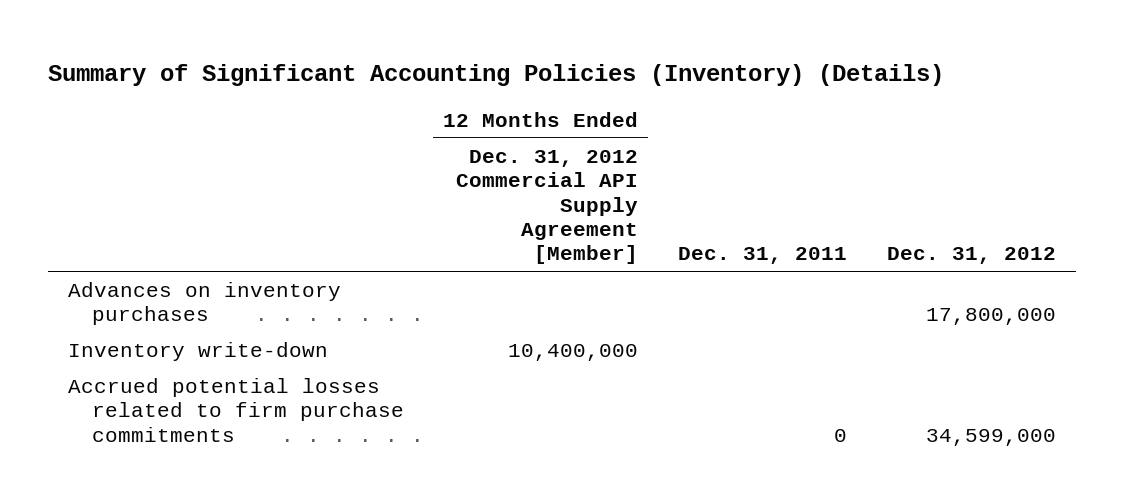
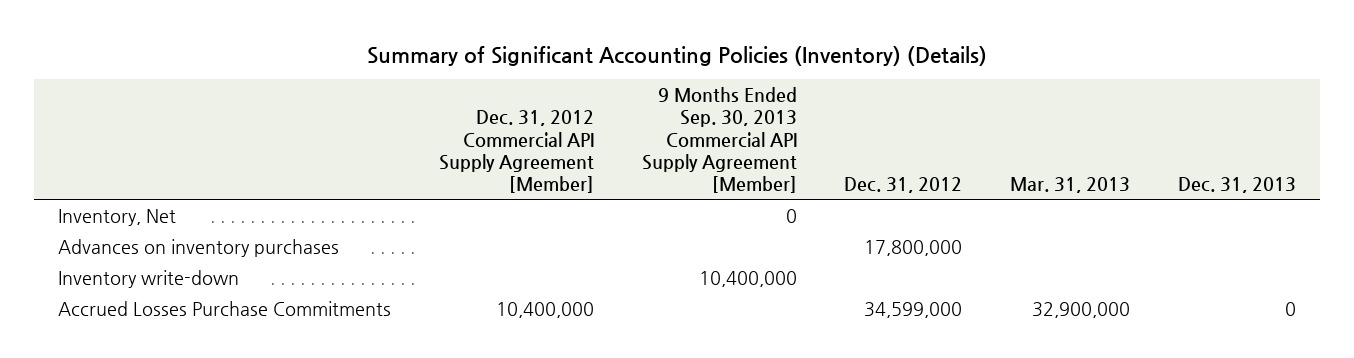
- | 12 Months Ended Dec. 31, 2012 Commercial API Supply Agreement [Member] | Dec. 31, 2011 | Dec. 31, 2012
+ | Dec. 31, 2012 Commercial API Supply Agreement [Member] | 9 Months Ended Sep. 30, 2013 Commercial API Supply Agreement [Member] | Dec. 31, 2012 | Mar. 31, 2013 | Dec. 31, 2013
+ Inventory, Net | | 0 | | |
- Accrued potential losses related to firm purchase commitments | | 0 | 34,599,000
+ Accrued Losses Purchase Commitments | 10,400,000 | | 34,599,000 | 32,900,000 | 0

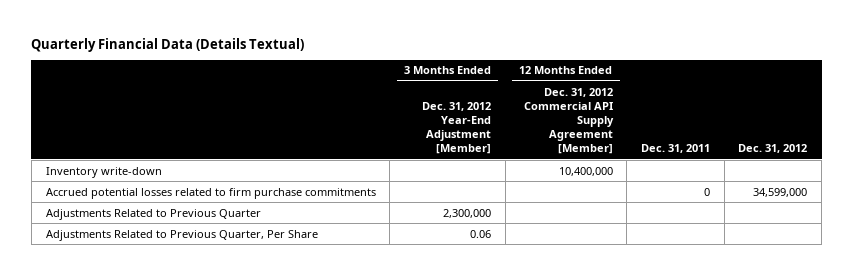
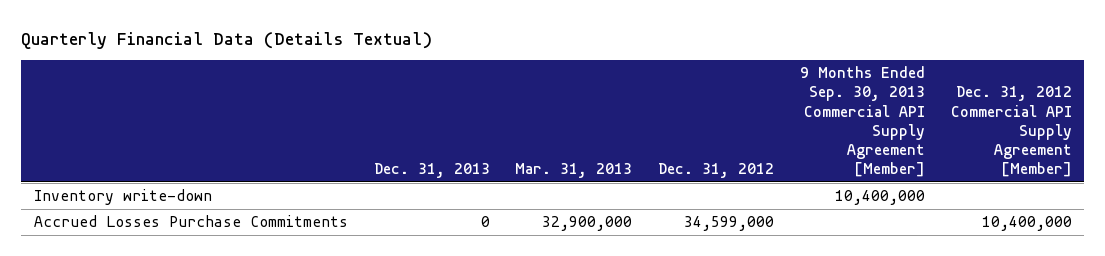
- | 3 Months Ended Dec. 31, 2012 Year-End Adjustment [Member] | 12 Months Ended Dec. 31, 2012 Commercial API Supply Agreement [Member] | Dec. 31, 2011 | Dec. 31, 2012
+ | Dec. 31, 2013 | Mar. 31, 2013 | Dec. 31, 2012 | 9 Months Ended Sep. 30, 2013 Commercial API Supply Agreement [Member] | Dec. 31, 2012 Commercial API Supply Agreement [Member]
- Accrued potential losses related to firm purchase commitments | | | 0 | 34,599,000
- Adjustments Related to Previous Quarter | 2,300,000 | | |
- Adjustments Related to Previous Quarter, Per Share | 0.06 | | |
+ Accrued Losses Purchase Commitments | 0 | 32,900,000 | 34,599,000 | | 10,400,000

